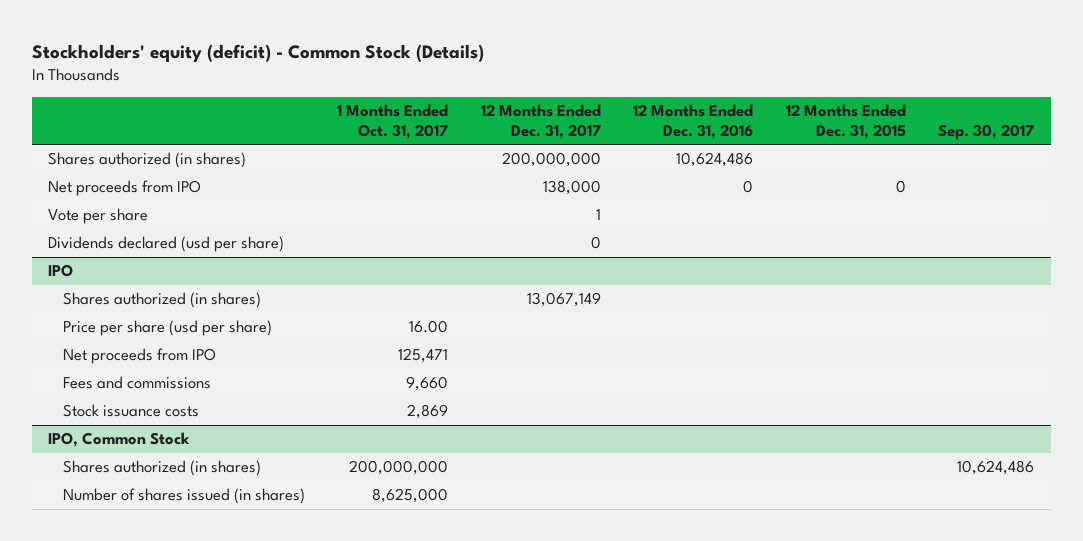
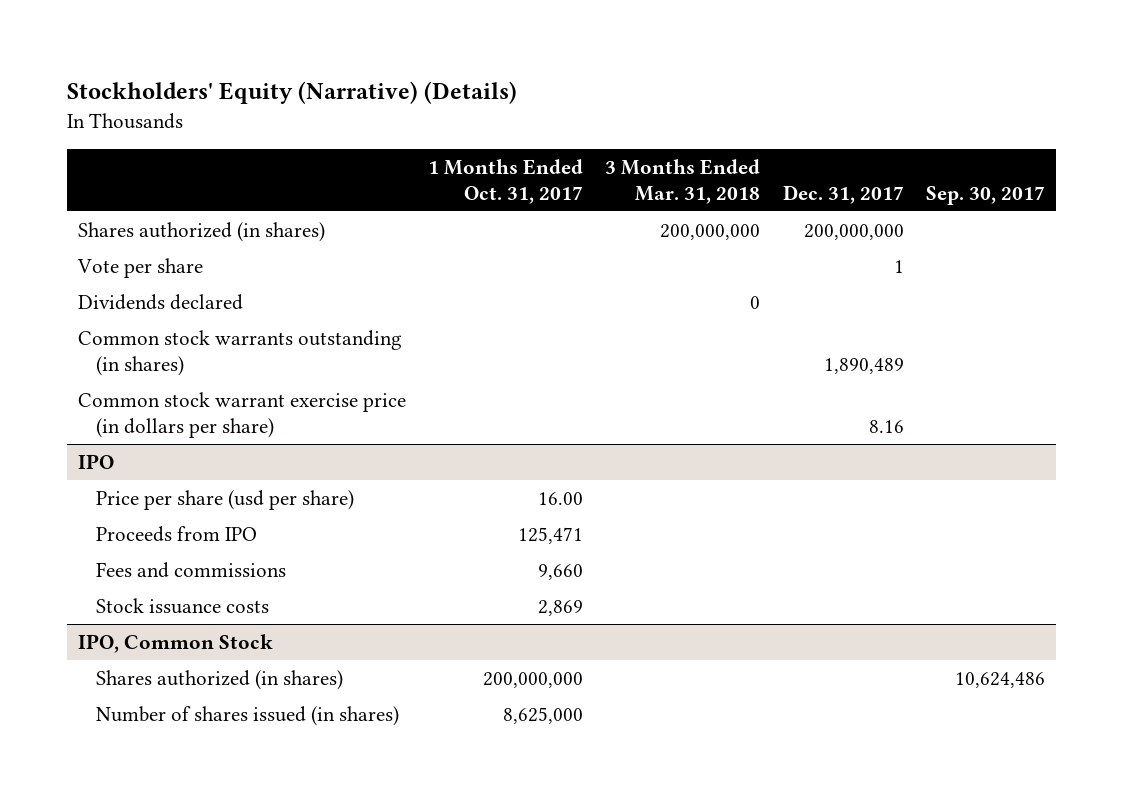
- Stockholders' equity (deficit) - Common Stock (Details)
+ Stockholders' Equity (Narrative) (Details)
- | 1 Months Ended Oct. 31, 2017 | 12 Months Ended Dec. 31, 2017 | 12 Months Ended Dec. 31, 2016 | 12 Months Ended Dec. 31, 2015 | Sep. 30, 2017
+ | 1 Months Ended Oct. 31, 2017 | 3 Months Ended Mar. 31, 2018 | Dec. 31, 2017 | Sep. 30, 2017
- Net proceeds from IPO | | 138,000 | 0 | 0 |
- Dividends declared (usd per share) | | 0 | | |
+ Dividends declared | | 0 | |
+ Common stock warrants outstanding (in shares) | | | 1,890,489 |
+ Common stock warrant exercise price (in dollars per share) | | | 8.16 |
@ IPO
- Shares authorized (in shares) | | 13,067,149 | | |
- Net proceeds from IPO | 125,471 | | | |
+ Proceeds from IPO | 125,471 | | |

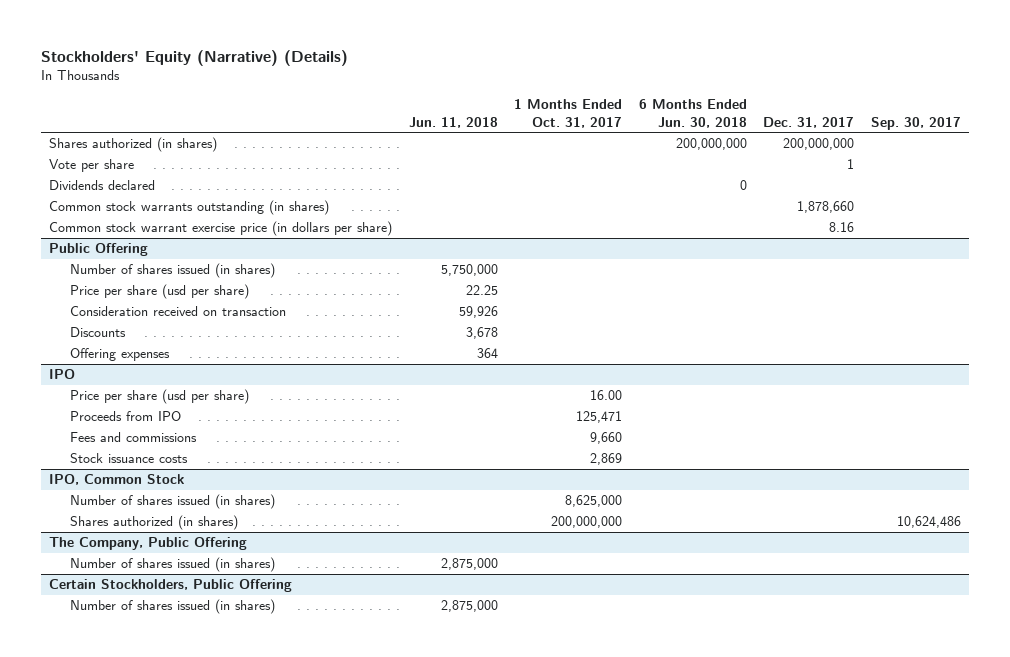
- | 1 Months Ended Oct. 31, 2017 | 3 Months Ended Mar. 31, 2018 | Dec. 31, 2017 | Sep. 30, 2017
+ | Jun. 11, 2018 | 1 Months Ended Oct. 31, 2017 | 6 Months Ended Jun. 30, 2018 | Dec. 31, 2017 | Sep. 30, 2017
- Common stock warrants outstanding (in shares) | | | 1,890,489 |
+ Common stock warrants outstanding (in shares) | | | | 1,878,660 |
+ Public Offering
+ Number of shares issued (in shares) | 5,750,000 | | | |
+ Price per share (usd per share) | 22.25 | | | |
+ Consideration received on transaction | 59,926 | | | |
+ Discounts | 3,678 | | | |
+ Offering expenses | 364 | | | |
@ IPO, Common Stock
moved down: Shares authorized (in shares) | | 200,000,000 | | | 10,624,486
+ The Company, Public Offering
+ Number of shares issued (in shares) | 2,875,000 | | | |
+ Certain Stockholders, Public Offering
+ Number of shares issued (in shares) | 2,875,000 | | | |

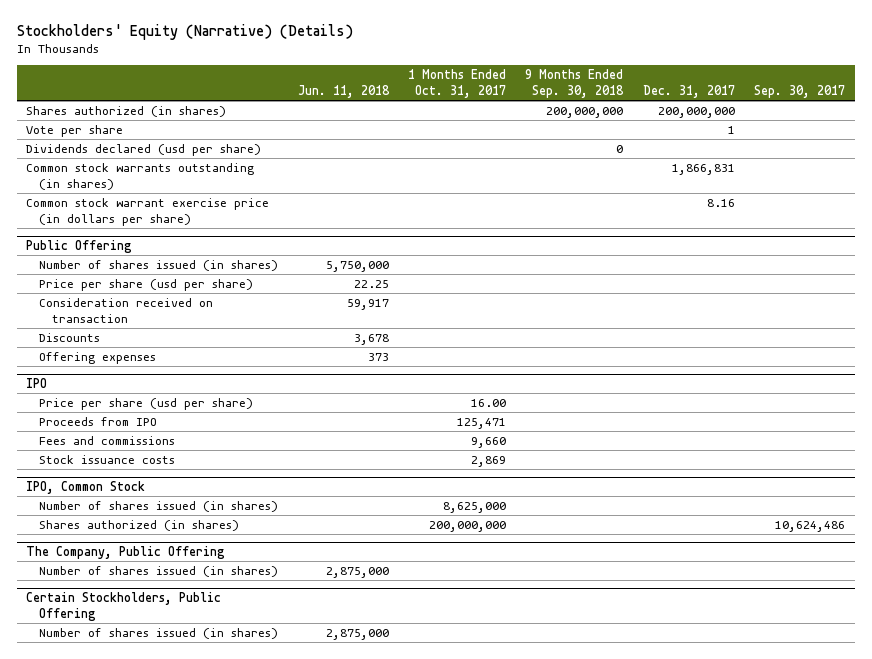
- | Jun. 11, 2018 | 1 Months Ended Oct. 31, 2017 | 6 Months Ended Jun. 30, 2018 | Dec. 31, 2017 | Sep. 30, 2017
+ | Jun. 11, 2018 | 1 Months Ended Oct. 31, 2017 | 9 Months Ended Sep. 30, 2018 | Dec. 31, 2017 | Sep. 30, 2017
- Dividends declared | | | 0 | |
- Common stock warrants outstanding (in shares) | | | | 1,878,660 |
+ Dividends declared (usd per share) | | | 0 | |
+ Common stock warrants outstanding (in shares) | | | | 1,866,831 |
@ Public Offering
- Consideration received on transaction | 59,926 | | | |
+ Consideration received on transaction | 59,917 | | | |
- Offering expenses | 364 | | | |
+ Offering expenses | 373 | | | |

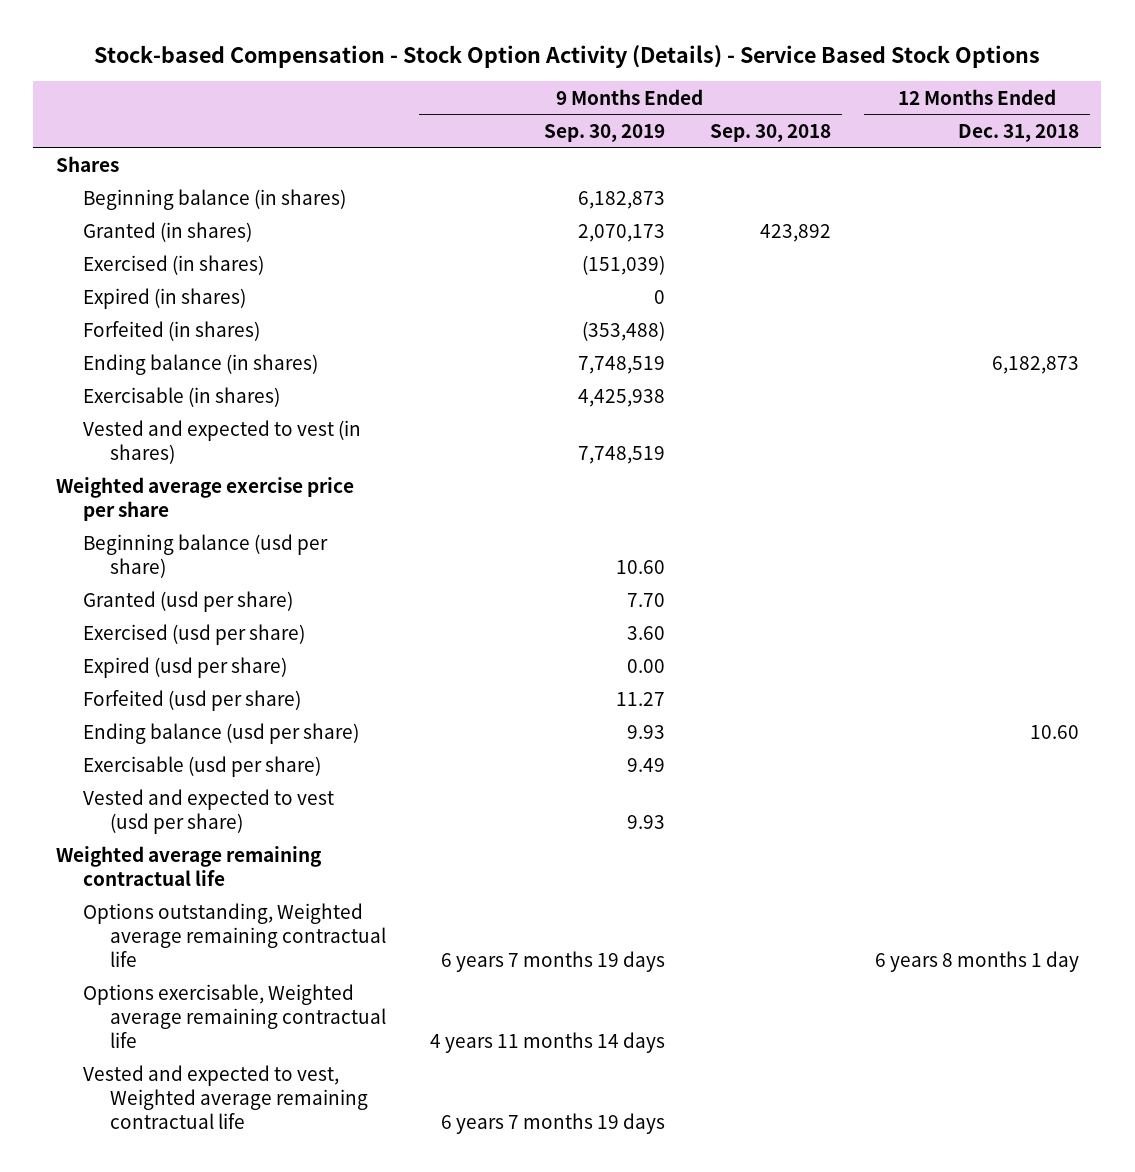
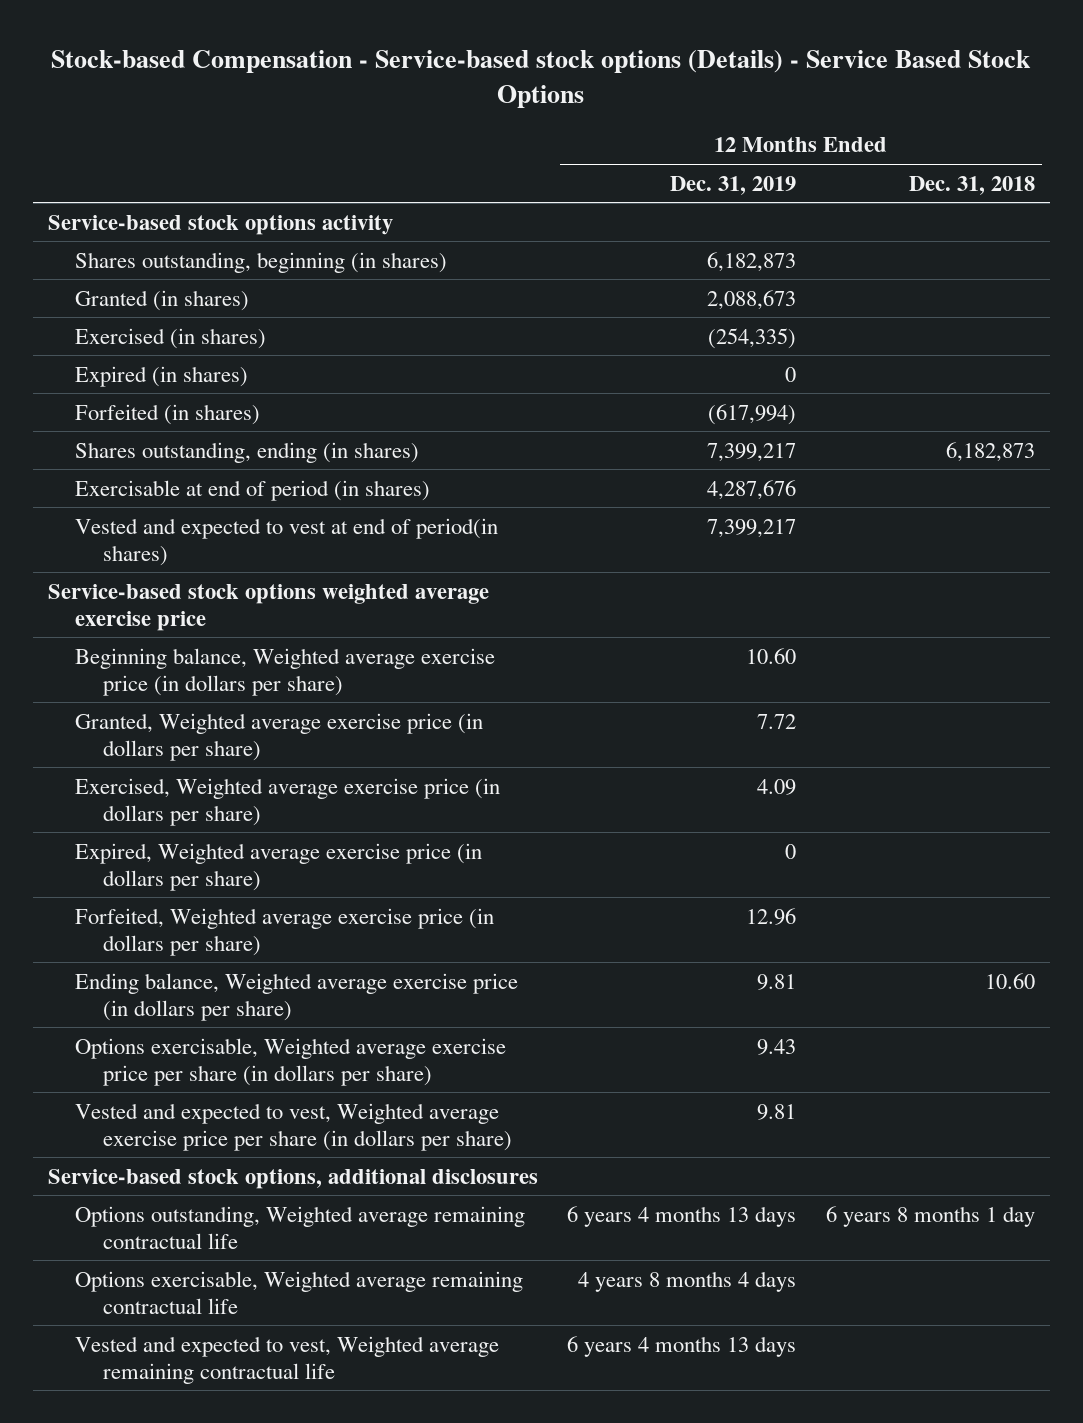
- Stock-based Compensation - Stock Option Activity (Details) - Service Based Stock Options
+ Stock-based Compensation - Service-based stock options (Details) - Service Based Stock Options
- | 9 Months Ended Sep. 30, 2019 | 9 Months Ended Sep. 30, 2018 | 12 Months Ended Dec. 31, 2018
+ | 12 Months Ended Dec. 31, 2019 | 12 Months Ended Dec. 31, 2018
- Shares
- Beginning balance (in shares) | 6,182,873 | |
+ Service-based stock options activity
+ Shares outstanding, beginning (in shares) | 6,182,873 |
- Ending balance (in shares) | 7,748,519 | | 6,182,873
- Exercisable (in shares) | 4,425,938 | |
- Vested and expected to vest (in shares) | 7,748,519 | |
- Weighted average exercise price per share
- Beginning balance (usd per share) | 10.60 | |
- Granted (usd per share) | 7.70 | |
- Exercised (usd per share) | 3.60 | |
- Expired (usd per share) | 0.00 | |
- Forfeited (usd per share) | 11.27 | |
- Ending balance (usd per share) | 9.93 | | 10.60
- Exercisable (usd per share) | 9.49 | |
- Vested and expected to vest (usd per share) | 9.93 | |
- Weighted average remaining contractual life
+ Shares outstanding, ending (in shares) | 7,399,217 | 6,182,873
+ Exercisable at end of period (in shares) | 4,287,676 |
+ Vested and expected to vest at end of period(in shares) | 7,399,217 |
+ Service-based stock options weighted average exercise price
+ Beginning balance, Weighted average exercise price (in dollars per share) | 10.60 |
+ Granted, Weighted average exercise price (in dollars per share) | 7.72 |
+ Exercised, Weighted average exercise price (in dollars per share) | 4.09 |
+ Expired, Weighted average exercise price (in dollars per share) | 0 |
+ Forfeited, Weighted average exercise price (in dollars per share) | 12.96 |
+ Ending balance, Weighted average exercise price (in dollars per share) | 9.81 | 10.60
+ Options exercisable, Weighted average exercise price per share (in dollars per share) | 9.43 |
+ Vested and expected to vest, Weighted average exercise price per share (in dollars per share) | 9.81 |
+ Service-based stock options, additional disclosures

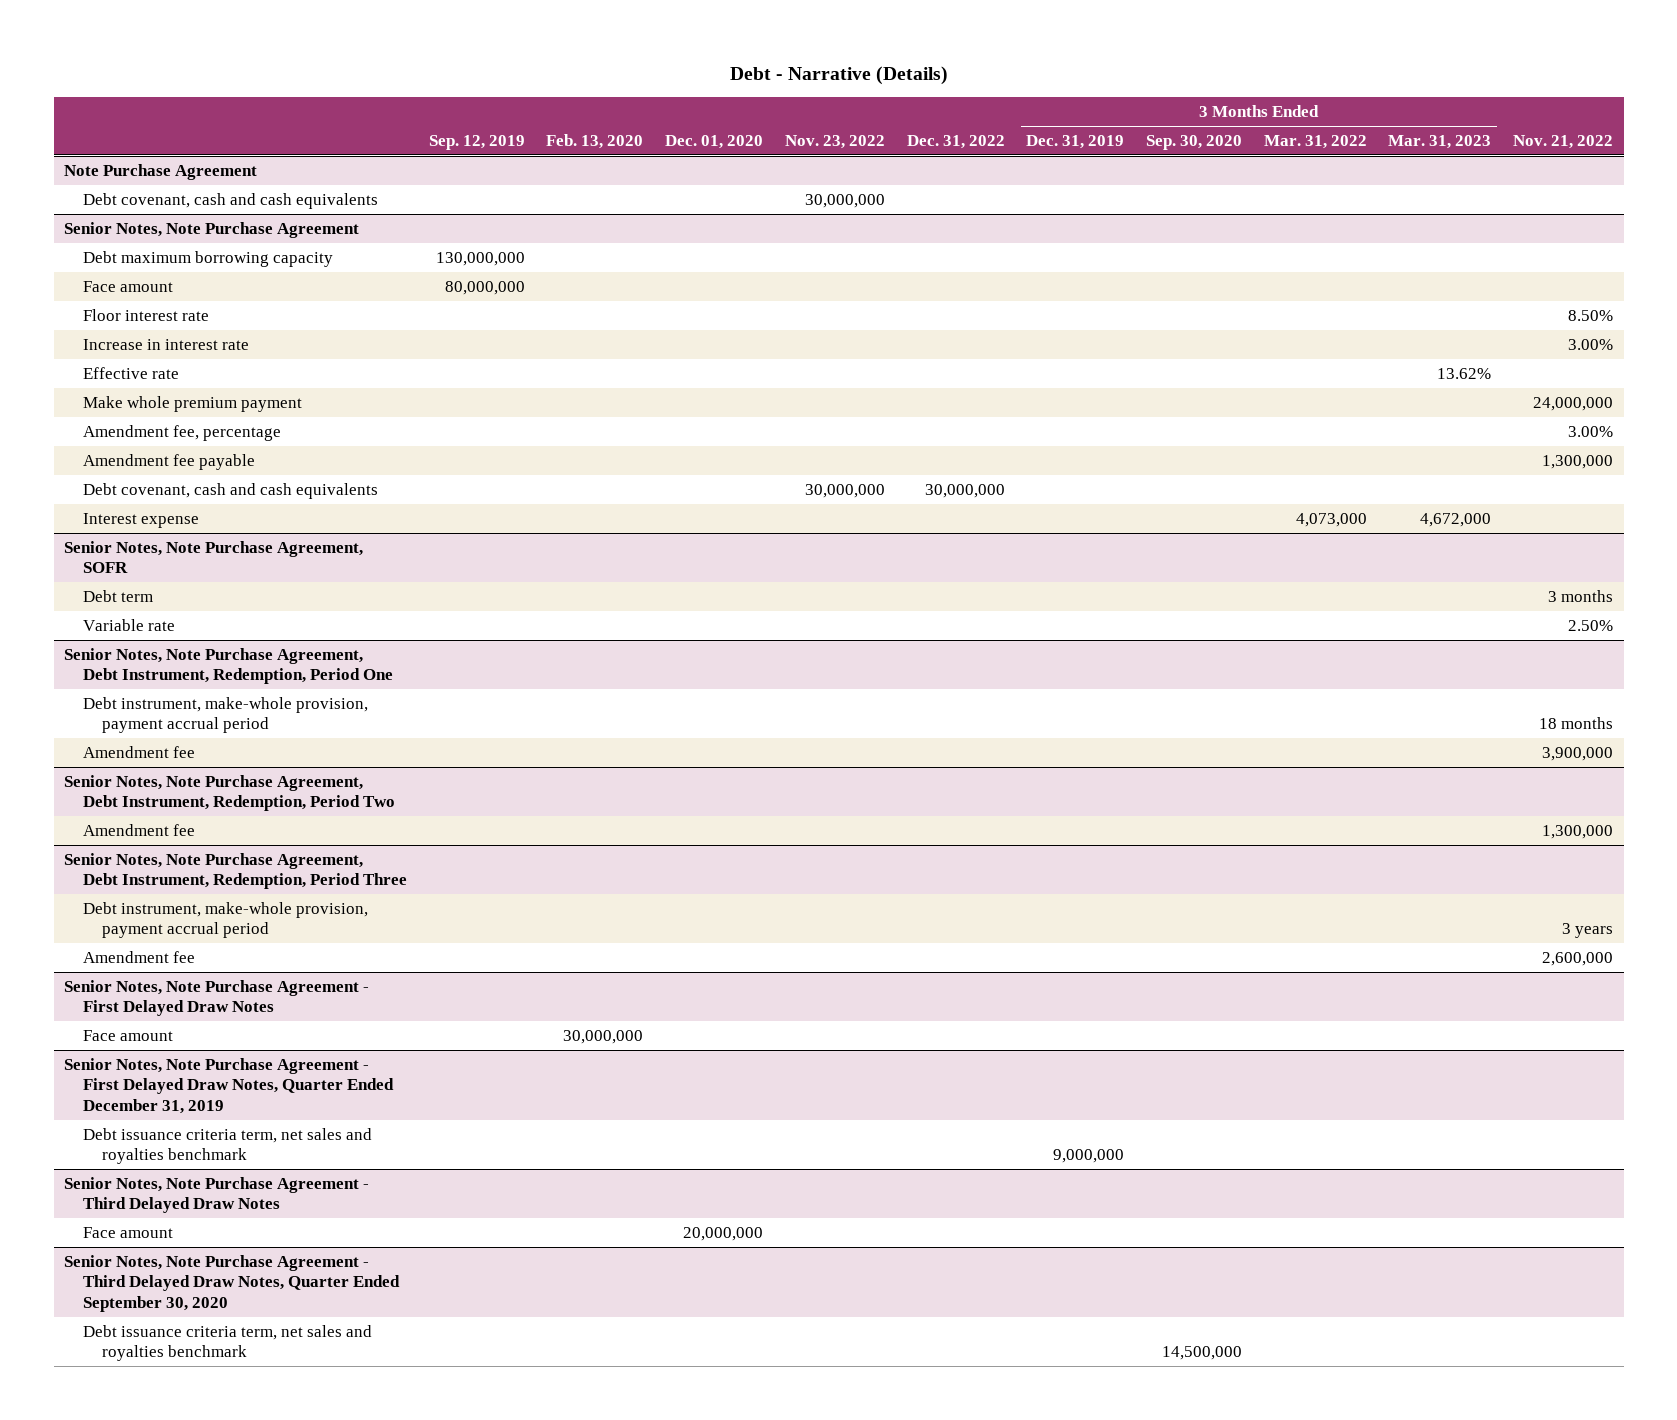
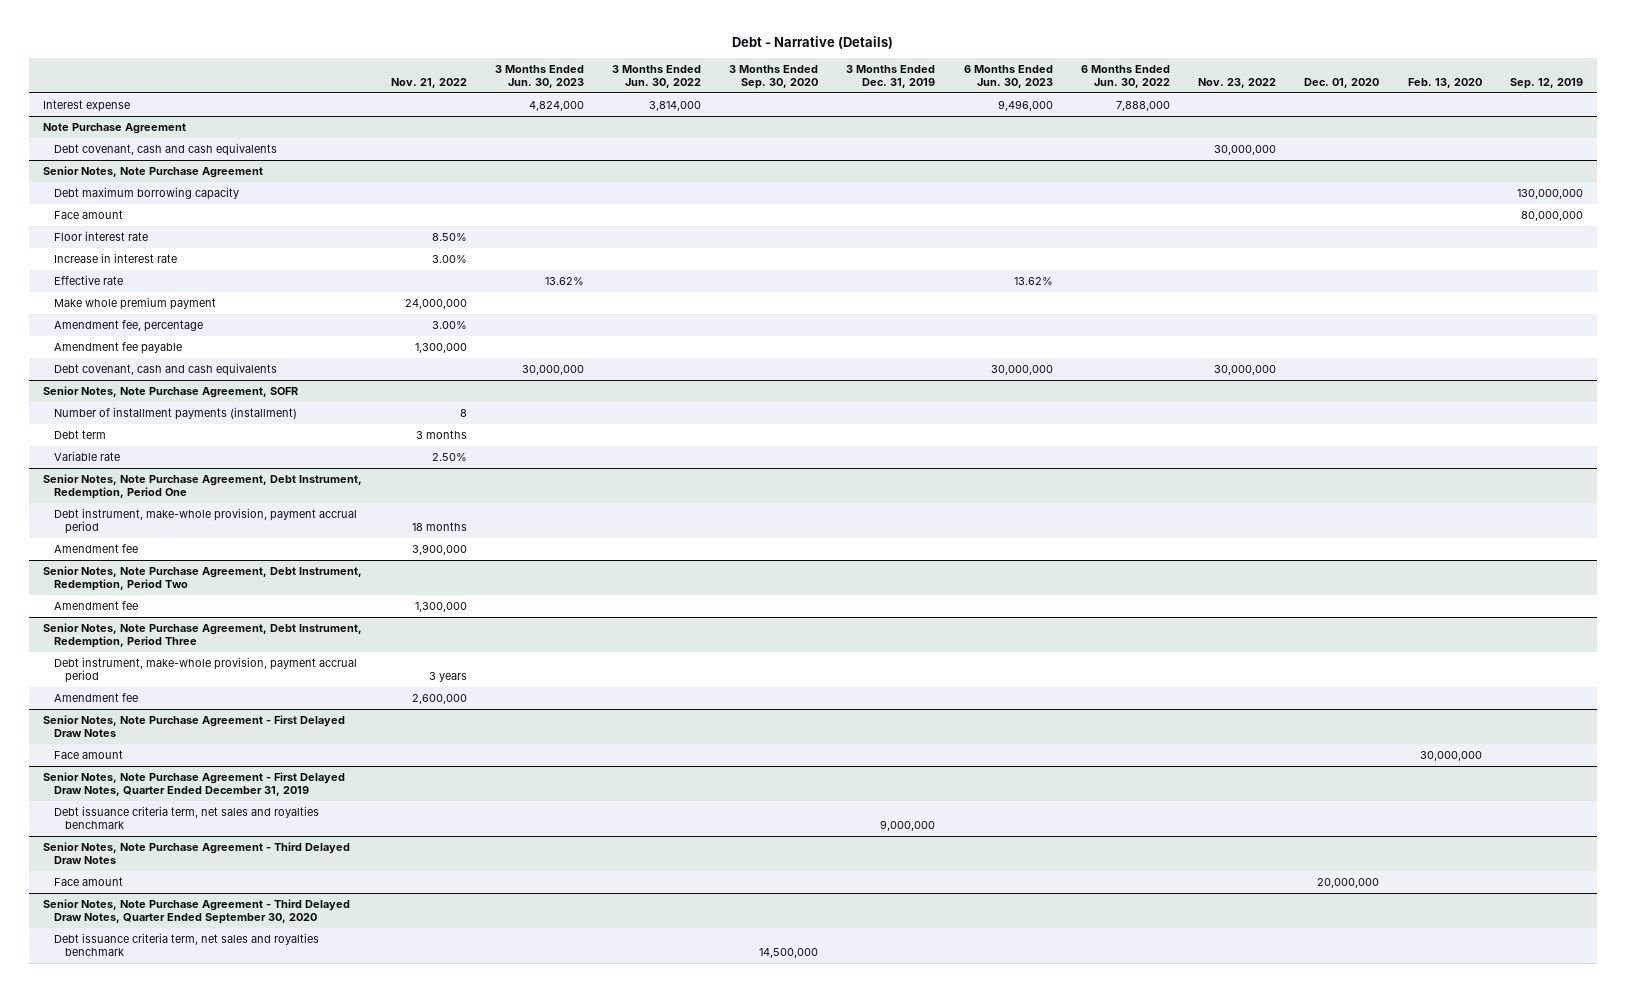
- | Sep. 12, 2019 | Feb. 13, 2020 | Dec. 01, 2020 | Nov. 23, 2022 | Dec. 31, 2022 | 3 Months Ended Dec. 31, 2019 | 3 Months Ended Sep. 30, 2020 | 3 Months Ended Mar. 31, 2022 | 3 Months Ended Mar. 31, 2023 | Nov. 21, 2022
+ | Nov. 21, 2022 | 3 Months Ended Jun. 30, 2023 | 3 Months Ended Jun. 30, 2022 | 3 Months Ended Sep. 30, 2020 | 3 Months Ended Dec. 31, 2019 | 6 Months Ended Jun. 30, 2023 | 6 Months Ended Jun. 30, 2022 | Nov. 23, 2022 | Dec. 01, 2020 | Feb. 13, 2020 | Sep. 12, 2019
+ Interest expense | | 4,824,000 | 3,814,000 | | | 9,496,000 | 7,888,000 | | | |
@ Senior Notes, Note Purchase Agreement
- Interest expense | | | | | | | | 4,073,000 | 4,672,000 |
@ Senior Notes, Note Purchase Agreement, SOFR
+ Number of installment payments (installment) | 8 | | | | | | | | | |

